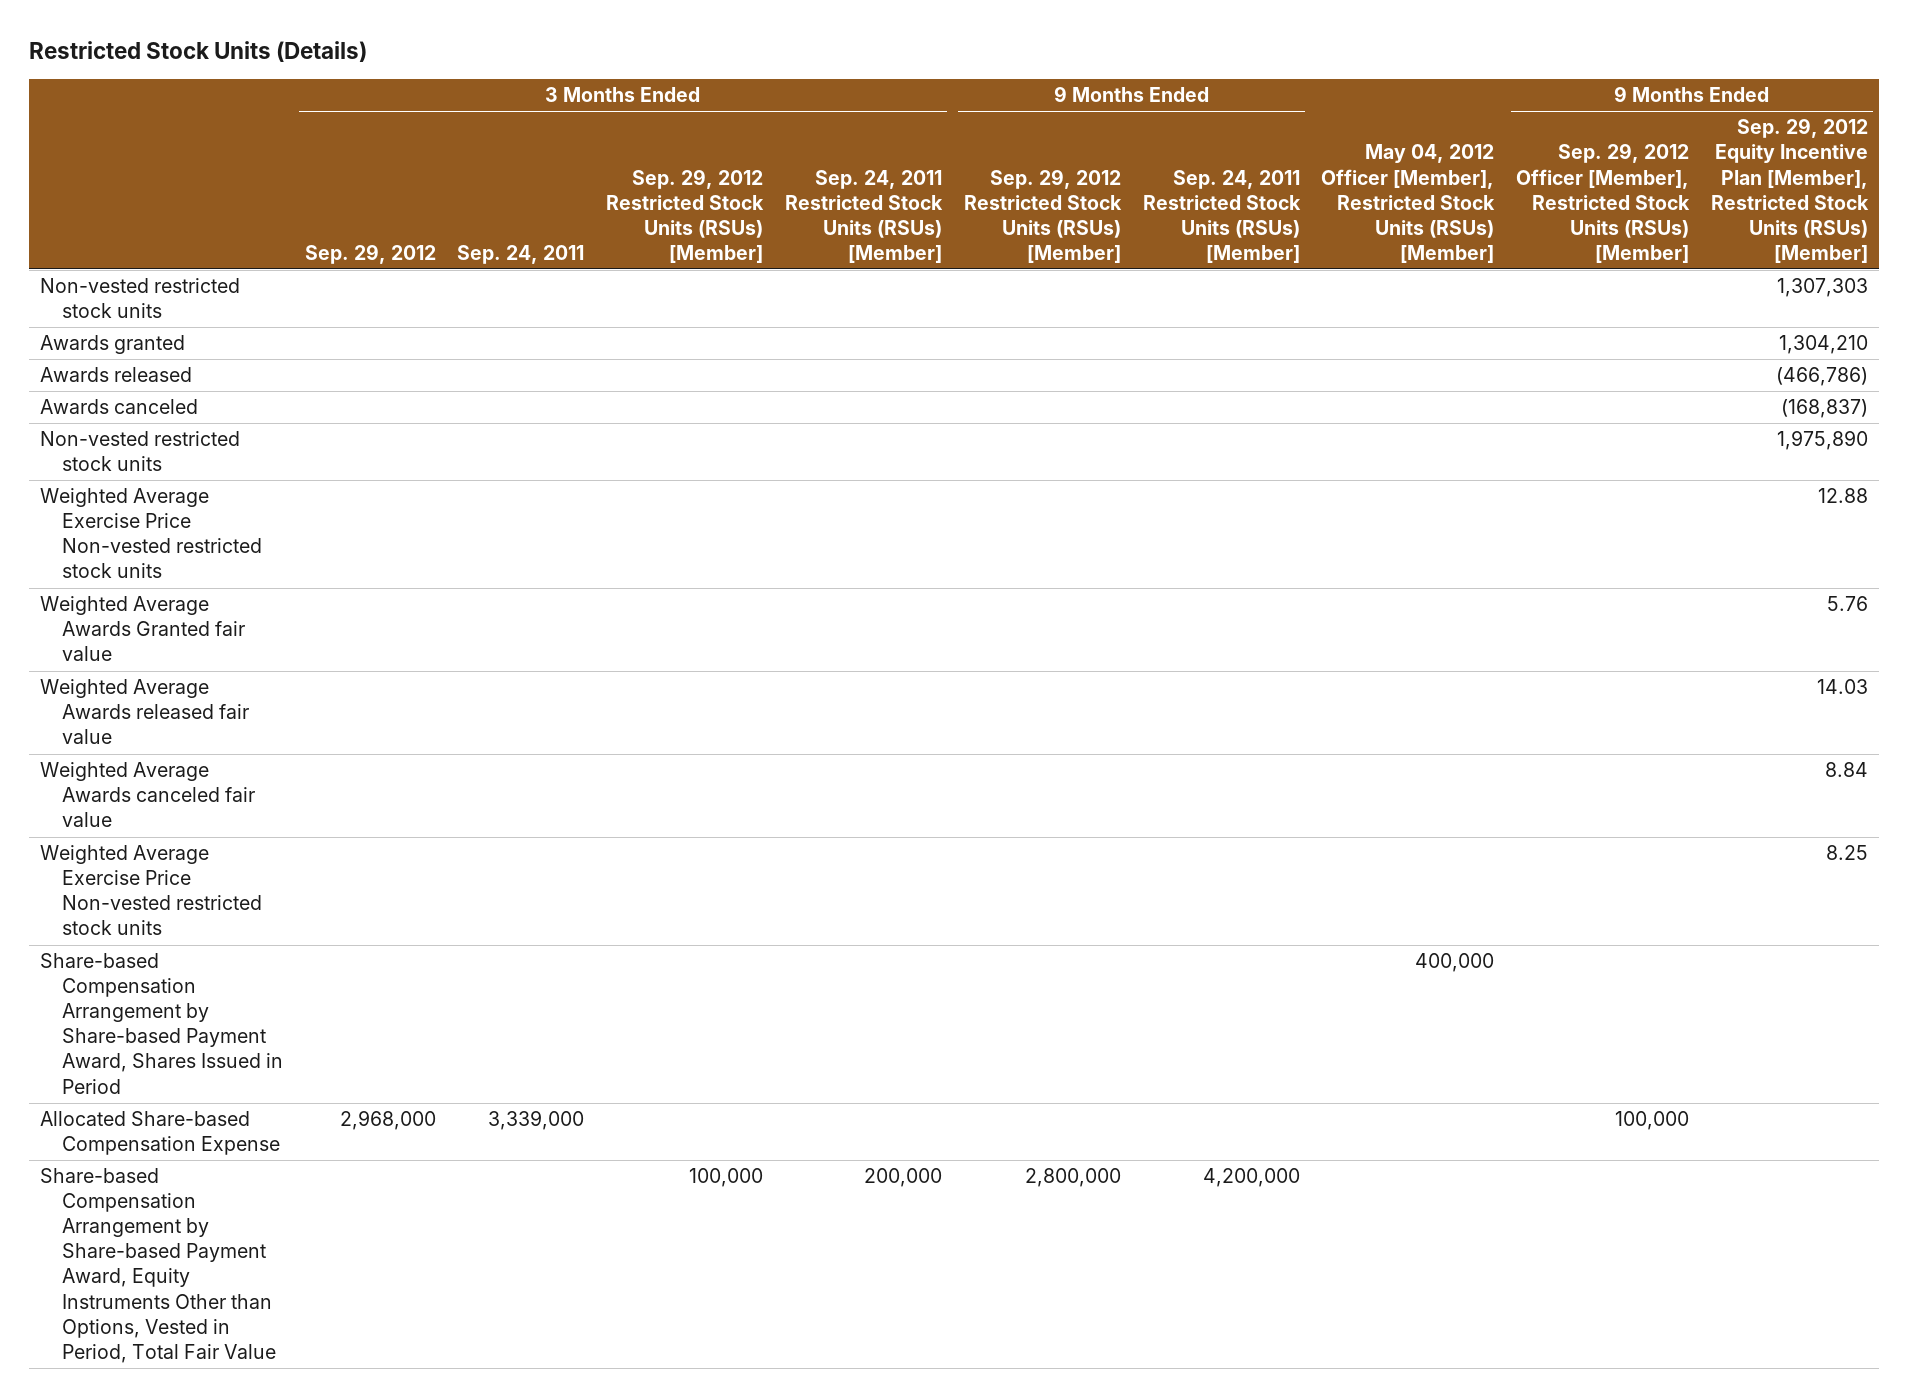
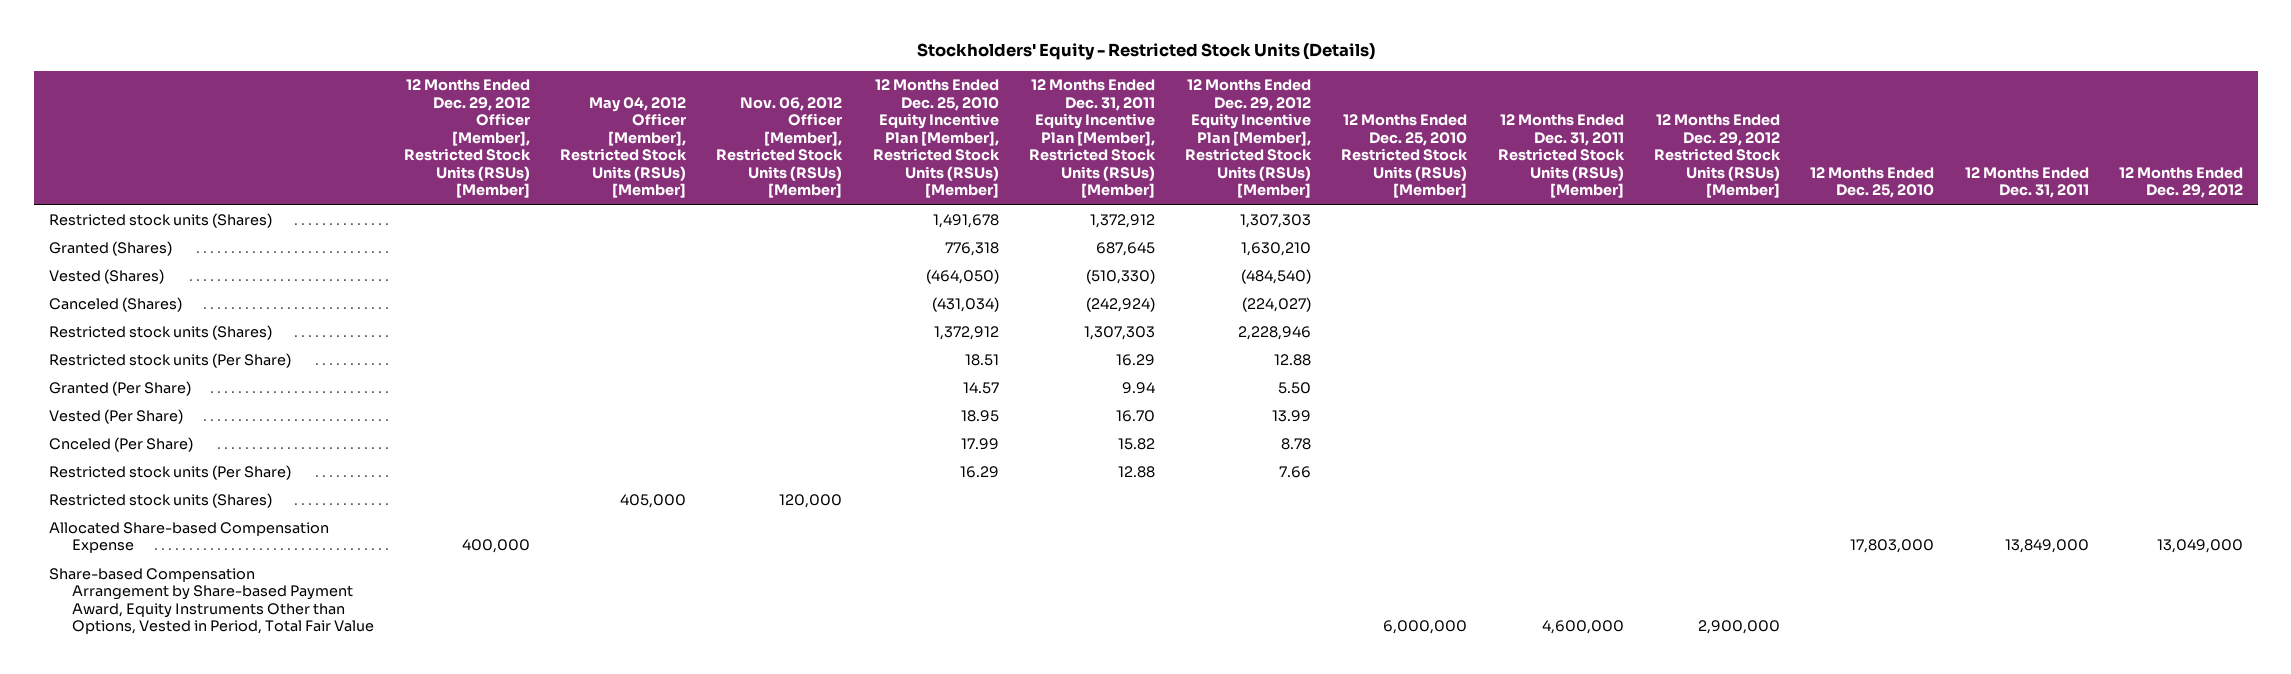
- Restricted Stock Units (Details)
+ Stockholders' Equity - Restricted Stock Units (Details)
- | 3 Months Ended Sep. 29, 2012 | 3 Months Ended Sep. 24, 2011 | 3 Months Ended Sep. 29, 2012 Restricted Stock Units (RSUs) [Member] | 3 Months Ended Sep. 24, 2011 Restricted Stock Units (RSUs) [Member] | 9 Months Ended Sep. 29, 2012 Restricted Stock Units (RSUs) [Member] | 9 Months Ended Sep. 24, 2011 Restricted Stock Units (RSUs) [Member] | May 04, 2012 Officer [Member], Restricted Stock Units (RSUs) [Member] | 9 Months Ended Sep. 29, 2012 Officer [Member], Restricted Stock Units (RSUs) [Member] | 9 Months Ended Sep. 29, 2012 Equity Incentive Plan [Member], Restricted Stock Units (RSUs) [Member]
+ | 12 Months Ended Dec. 29, 2012 Officer [Member], Restricted Stock Units (RSUs) [Member] | May 04, 2012 Officer [Member], Restricted Stock Units (RSUs) [Member] | Nov. 06, 2012 Officer [Member], Restricted Stock Units (RSUs) [Member] | 12 Months Ended Dec. 25, 2010 Equity Incentive Plan [Member], Restricted Stock Units (RSUs) [Member] | 12 Months Ended Dec. 31, 2011 Equity Incentive Plan [Member], Restricted Stock Units (RSUs) [Member] | 12 Months Ended Dec. 29, 2012 Equity Incentive Plan [Member], Restricted Stock Units (RSUs) [Member] | 12 Months Ended Dec. 25, 2010 Restricted Stock Units (RSUs) [Member] | 12 Months Ended Dec. 31, 2011 Restricted Stock Units (RSUs) [Member] | 12 Months Ended Dec. 29, 2012 Restricted Stock Units (RSUs) [Member] | 12 Months Ended Dec. 25, 2010 | 12 Months Ended Dec. 31, 2011 | 12 Months Ended Dec. 29, 2012
- Non-vested restricted stock units | | | | | | | | | 1,307,303
- Awards granted | | | | | | | | | 1,304,210
- Awards released | | | | | | | | | (466,786)
- Awards canceled | | | | | | | | | (168,837)
- Non-vested restricted stock units | | | | | | | | | 1,975,890
- Weighted Average Exercise Price Non-vested restricted stock units | | | | | | | | | 12.88
- Weighted Average Awards Granted fair value | | | | | | | | | 5.76
- Weighted Average Awards released fair value | | | | | | | | | 14.03
- Weighted Average Awards canceled fair value | | | | | | | | | 8.84
- Weighted Average Exercise Price Non-vested restricted stock units | | | | | | | | | 8.25
- Share-based Compensation Arrangement by Share-based Payment Award, Shares Issued in Period | | | | | | | 400,000 | |
+ Restricted stock units (Shares) | | | | 1,491,678 | 1,372,912 | 1,307,303 | | | | | |
+ Granted (Shares) | | | | 776,318 | 687,645 | 1,630,210 | | | | | |
+ Vested (Shares) | | | | (464,050) | (510,330) | (484,540) | | | | | |
+ Canceled (Shares) | | | | (431,034) | (242,924) | (224,027) | | | | | |
+ Restricted stock units (Shares) | | | | 1,372,912 | 1,307,303 | 2,228,946 | | | | | |
+ Restricted stock units (Per Share) | | | | 18.51 | 16.29 | 12.88 | | | | | |
+ Granted (Per Share) | | | | 14.57 | 9.94 | 5.50 | | | | | |
+ Vested (Per Share) | | | | 18.95 | 16.70 | 13.99 | | | | | |
+ Cnceled (Per Share) | | | | 17.99 | 15.82 | 8.78 | | | | | |
+ Restricted stock units (Per Share) | | | | 16.29 | 12.88 | 7.66 | | | | | |
+ Restricted stock units (Shares) | | 405,000 | 120,000 | | | | | | | | |

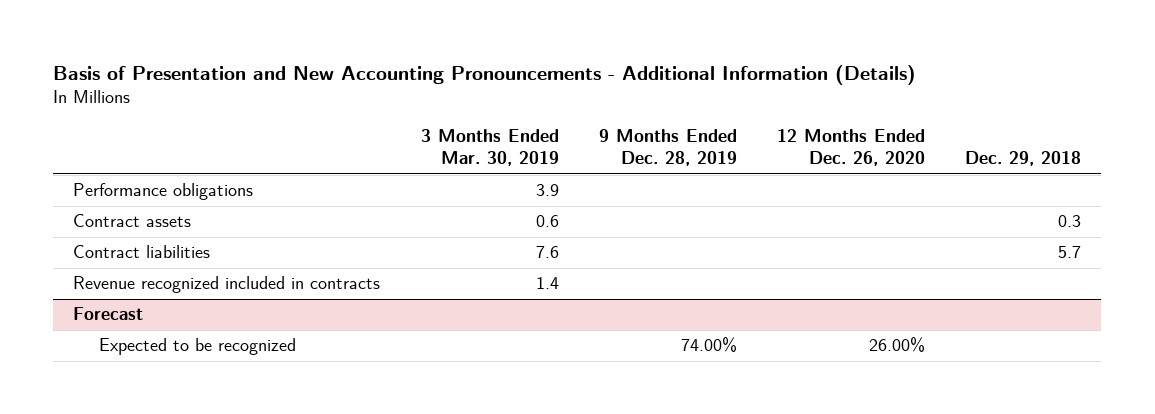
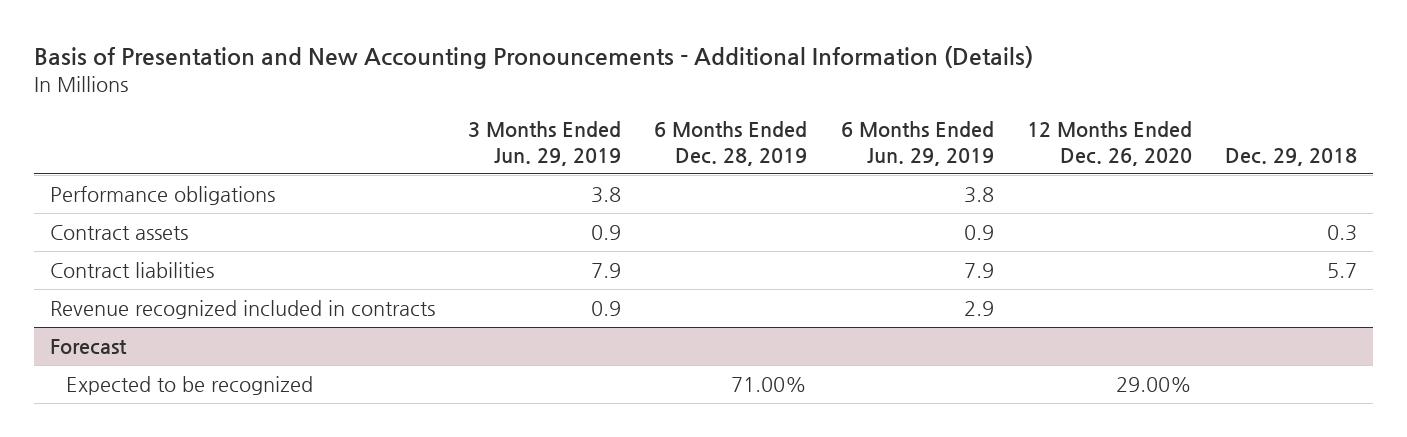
- | 3 Months Ended Mar. 30, 2019 | 9 Months Ended Dec. 28, 2019 | 12 Months Ended Dec. 26, 2020 | Dec. 29, 2018
+ | 3 Months Ended Jun. 29, 2019 | 6 Months Ended Dec. 28, 2019 | 6 Months Ended Jun. 29, 2019 | 12 Months Ended Dec. 26, 2020 | Dec. 29, 2018
@ Forecast
- Expected to be recognized | | 74.00% | 26.00% |
+ Expected to be recognized | | 71.00% | | 29.00% |

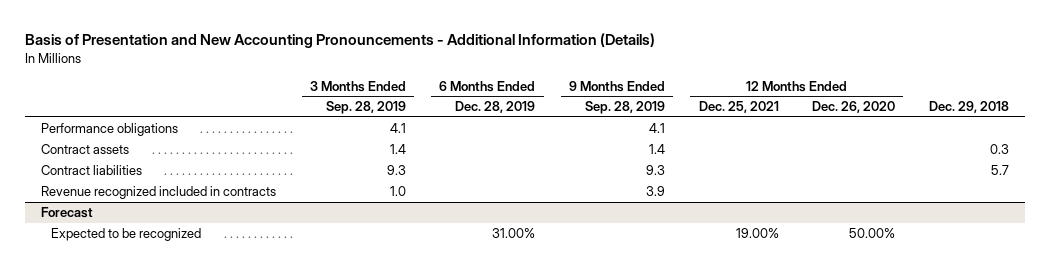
- | 3 Months Ended Jun. 29, 2019 | 6 Months Ended Dec. 28, 2019 | 6 Months Ended Jun. 29, 2019 | 12 Months Ended Dec. 26, 2020 | Dec. 29, 2018
+ | 3 Months Ended Sep. 28, 2019 | 6 Months Ended Dec. 28, 2019 | 9 Months Ended Sep. 28, 2019 | 12 Months Ended Dec. 25, 2021 | 12 Months Ended Dec. 26, 2020 | Dec. 29, 2018
@ Forecast
- Expected to be recognized | | 71.00% | | 29.00% |
+ Expected to be recognized | | 31.00% | | 19.00% | 50.00% |

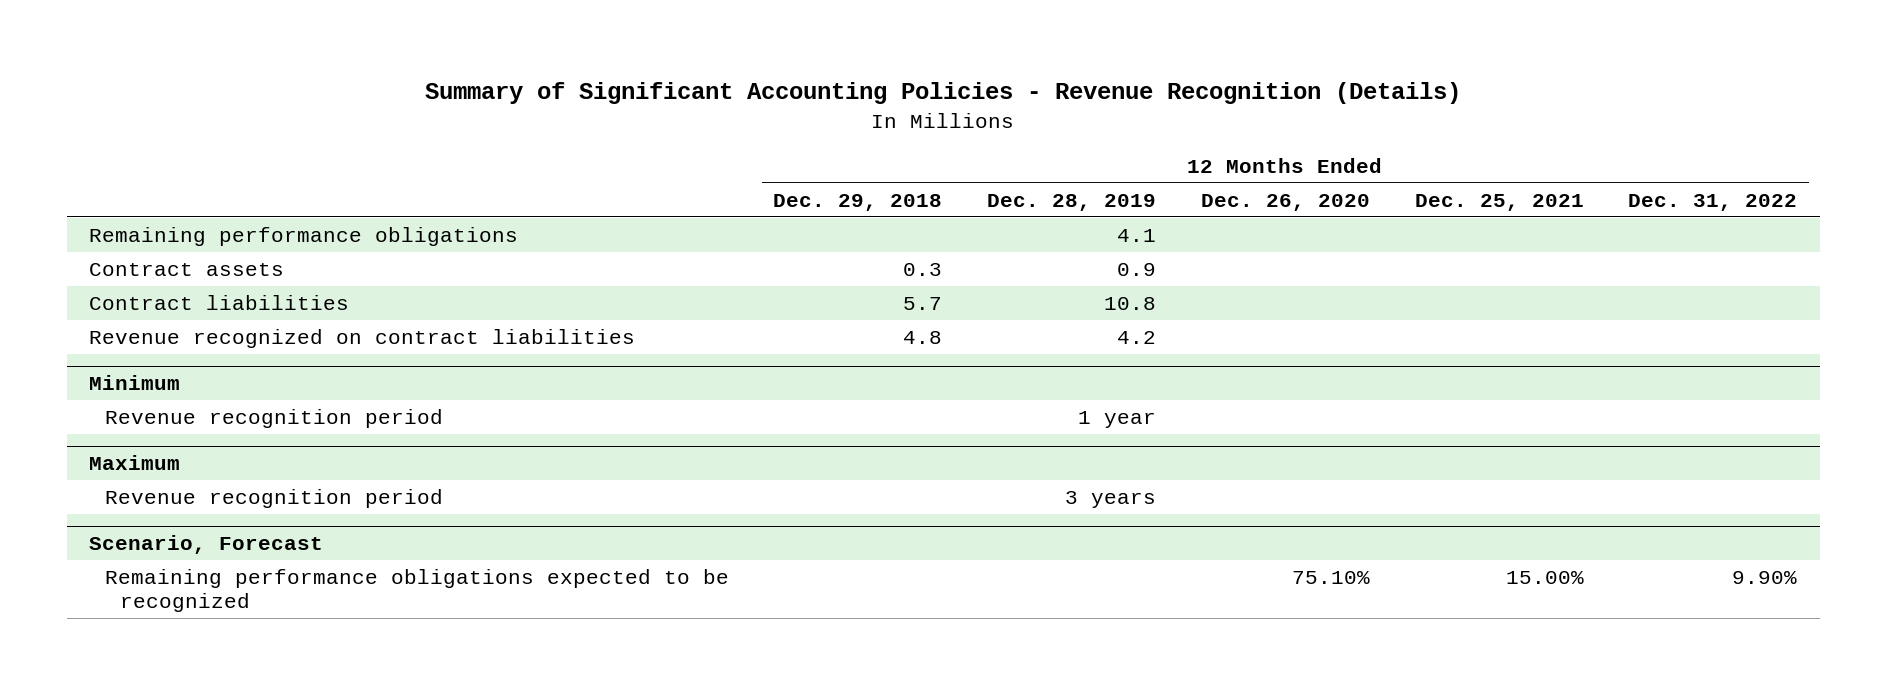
- Basis of Presentation and New Accounting Pronouncements - Additional Information (Details)
+ Summary of Significant Accounting Policies - Revenue Recognition (Details)
- | 3 Months Ended Sep. 28, 2019 | 6 Months Ended Dec. 28, 2019 | 9 Months Ended Sep. 28, 2019 | 12 Months Ended Dec. 25, 2021 | 12 Months Ended Dec. 26, 2020 | Dec. 29, 2018
+ | 12 Months Ended Dec. 29, 2018 | 12 Months Ended Dec. 28, 2019 | 12 Months Ended Dec. 26, 2020 | 12 Months Ended Dec. 25, 2021 | 12 Months Ended Dec. 31, 2022
- Performance obligations | 4.1 | | 4.1 | | |
+ Remaining performance obligations | | 4.1 | | |
- Revenue recognized included in contracts | 1.0 | | 3.9 | | |
- Forecast
- Expected to be recognized | | 31.00% | | 19.00% | 50.00% |
+ Revenue recognized on contract liabilities | 4.8 | 4.2 | | |
+ Minimum
+ Revenue recognition period | | 1 year | | |
+ Maximum
+ Revenue recognition period | | 3 years | | |
+ Scenario, Forecast
+ Remaining performance obligations expected to be recognized | | | 75.10% | 15.00% | 9.90%

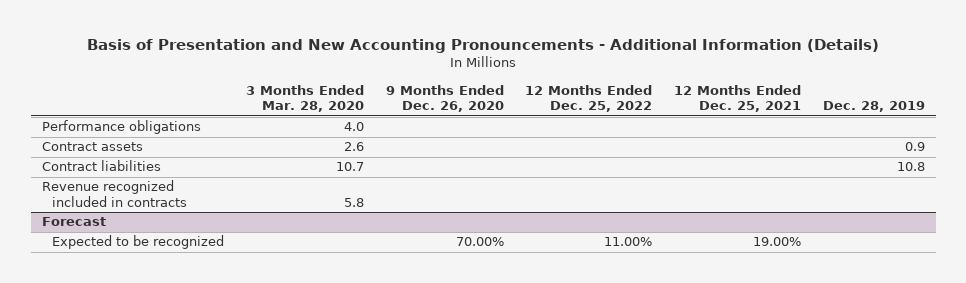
- Summary of Significant Accounting Policies - Revenue Recognition (Details)
+ Basis of Presentation and New Accounting Pronouncements - Additional Information (Details)
- | 12 Months Ended Dec. 29, 2018 | 12 Months Ended Dec. 28, 2019 | 12 Months Ended Dec. 26, 2020 | 12 Months Ended Dec. 25, 2021 | 12 Months Ended Dec. 31, 2022
+ | 3 Months Ended Mar. 28, 2020 | 9 Months Ended Dec. 26, 2020 | 12 Months Ended Dec. 25, 2022 | 12 Months Ended Dec. 25, 2021 | Dec. 28, 2019
- Remaining performance obligations | | 4.1 | | |
+ Performance obligations | 4.0 | | | |
- Revenue recognized on contract liabilities | 4.8 | 4.2 | | |
- Minimum
- Revenue recognition period | | 1 year | | |
- Maximum
- Revenue recognition period | | 3 years | | |
- Scenario, Forecast
- Remaining performance obligations expected to be recognized | | | 75.10% | 15.00% | 9.90%
+ Revenue recognized included in contracts | 5.8 | | | |
+ Forecast
+ Expected to be recognized | | 70.00% | 11.00% | 19.00% |

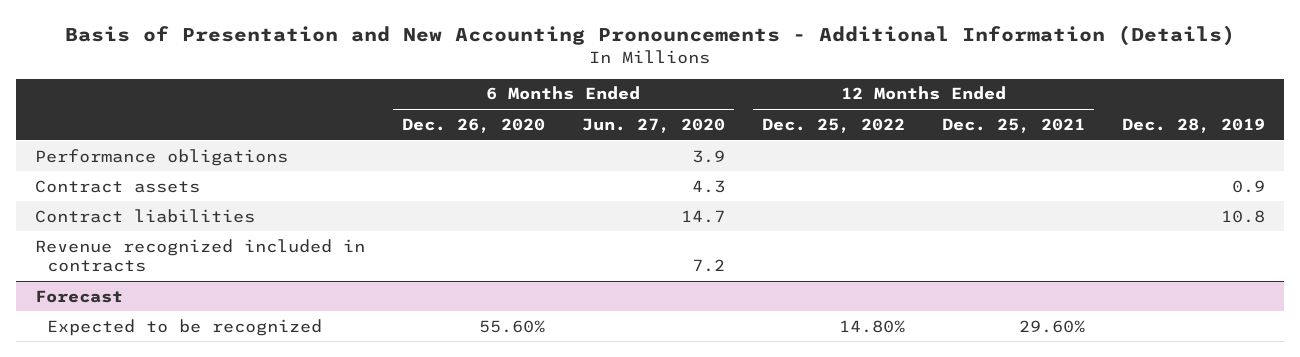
- | 3 Months Ended Mar. 28, 2020 | 9 Months Ended Dec. 26, 2020 | 12 Months Ended Dec. 25, 2022 | 12 Months Ended Dec. 25, 2021 | Dec. 28, 2019
+ | 6 Months Ended Dec. 26, 2020 | 6 Months Ended Jun. 27, 2020 | 12 Months Ended Dec. 25, 2022 | 12 Months Ended Dec. 25, 2021 | Dec. 28, 2019
@ Forecast
- Expected to be recognized | | 70.00% | 11.00% | 19.00% |
+ Expected to be recognized | 55.60% | | 14.80% | 29.60% |

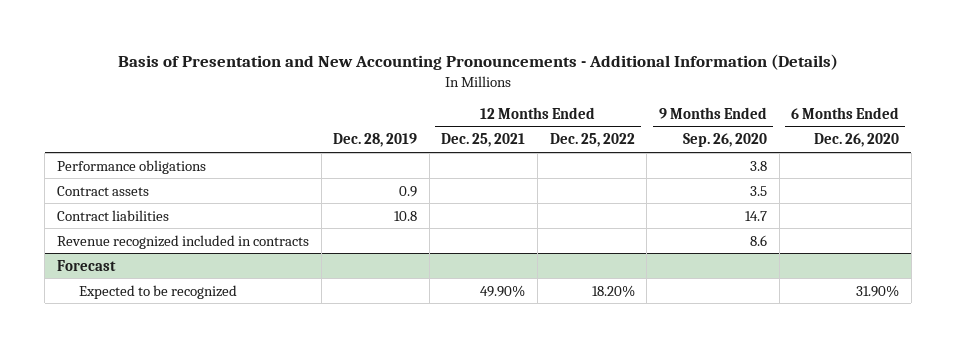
- | 6 Months Ended Dec. 26, 2020 | 6 Months Ended Jun. 27, 2020 | 12 Months Ended Dec. 25, 2022 | 12 Months Ended Dec. 25, 2021 | Dec. 28, 2019
+ | Dec. 28, 2019 | 12 Months Ended Dec. 25, 2021 | 12 Months Ended Dec. 25, 2022 | 9 Months Ended Sep. 26, 2020 | 6 Months Ended Dec. 26, 2020
@ Forecast
- Expected to be recognized | 55.60% | | 14.80% | 29.60% |
+ Expected to be recognized | | 49.90% | 18.20% | | 31.90%

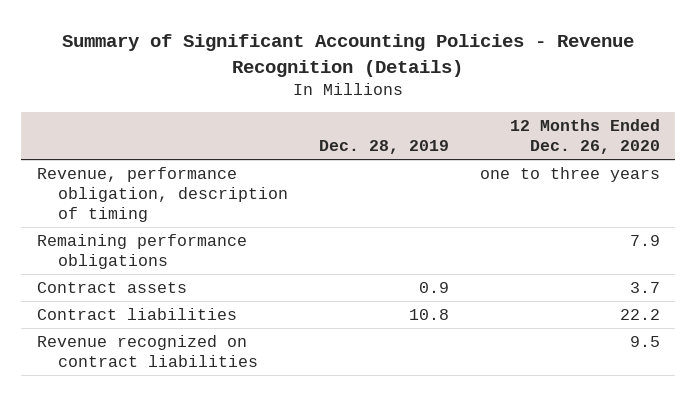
- Basis of Presentation and New Accounting Pronouncements - Additional Information (Details)
+ Summary of Significant Accounting Policies - Revenue Recognition (Details)
- | Dec. 28, 2019 | 12 Months Ended Dec. 25, 2021 | 12 Months Ended Dec. 25, 2022 | 9 Months Ended Sep. 26, 2020 | 6 Months Ended Dec. 26, 2020
+ | Dec. 28, 2019 | 12 Months Ended Dec. 26, 2020
- Performance obligations | | | | 3.8 |
+ Revenue, performance obligation, description of timing | | one to three years
+ Remaining performance obligations | | 7.9
- Revenue recognized included in contracts | | | | 8.6 |
- Forecast
- Expected to be recognized | | 49.90% | 18.20% | | 31.90%
+ Revenue recognized on contract liabilities | | 9.5

